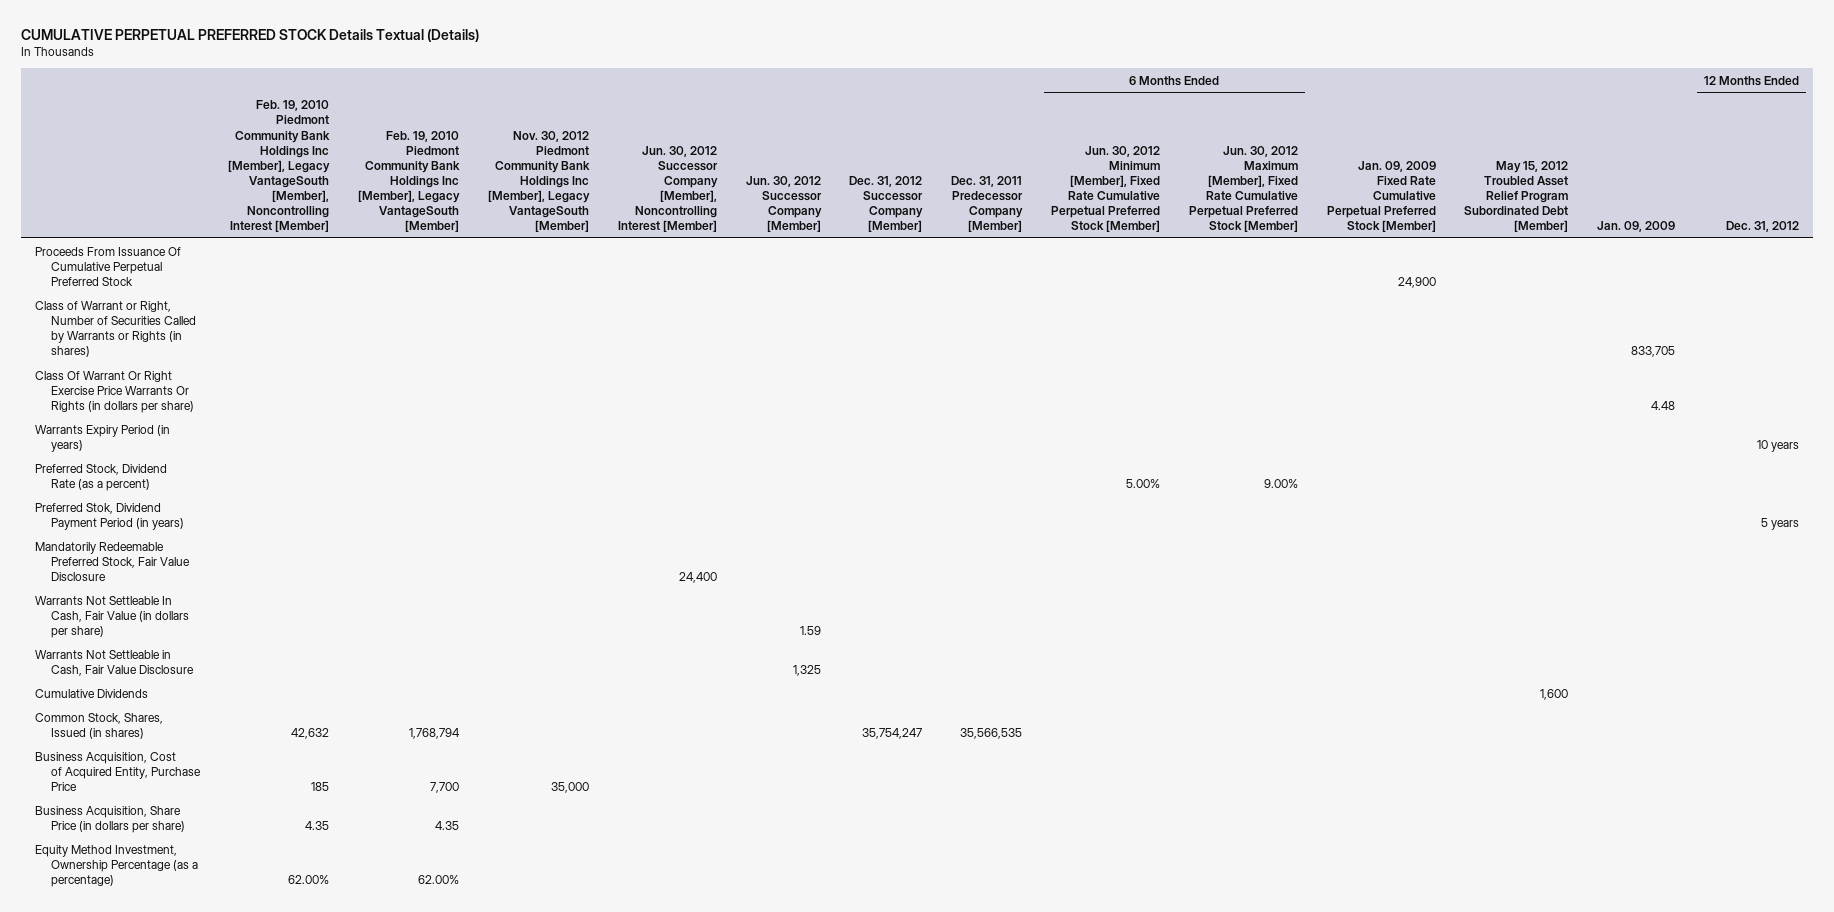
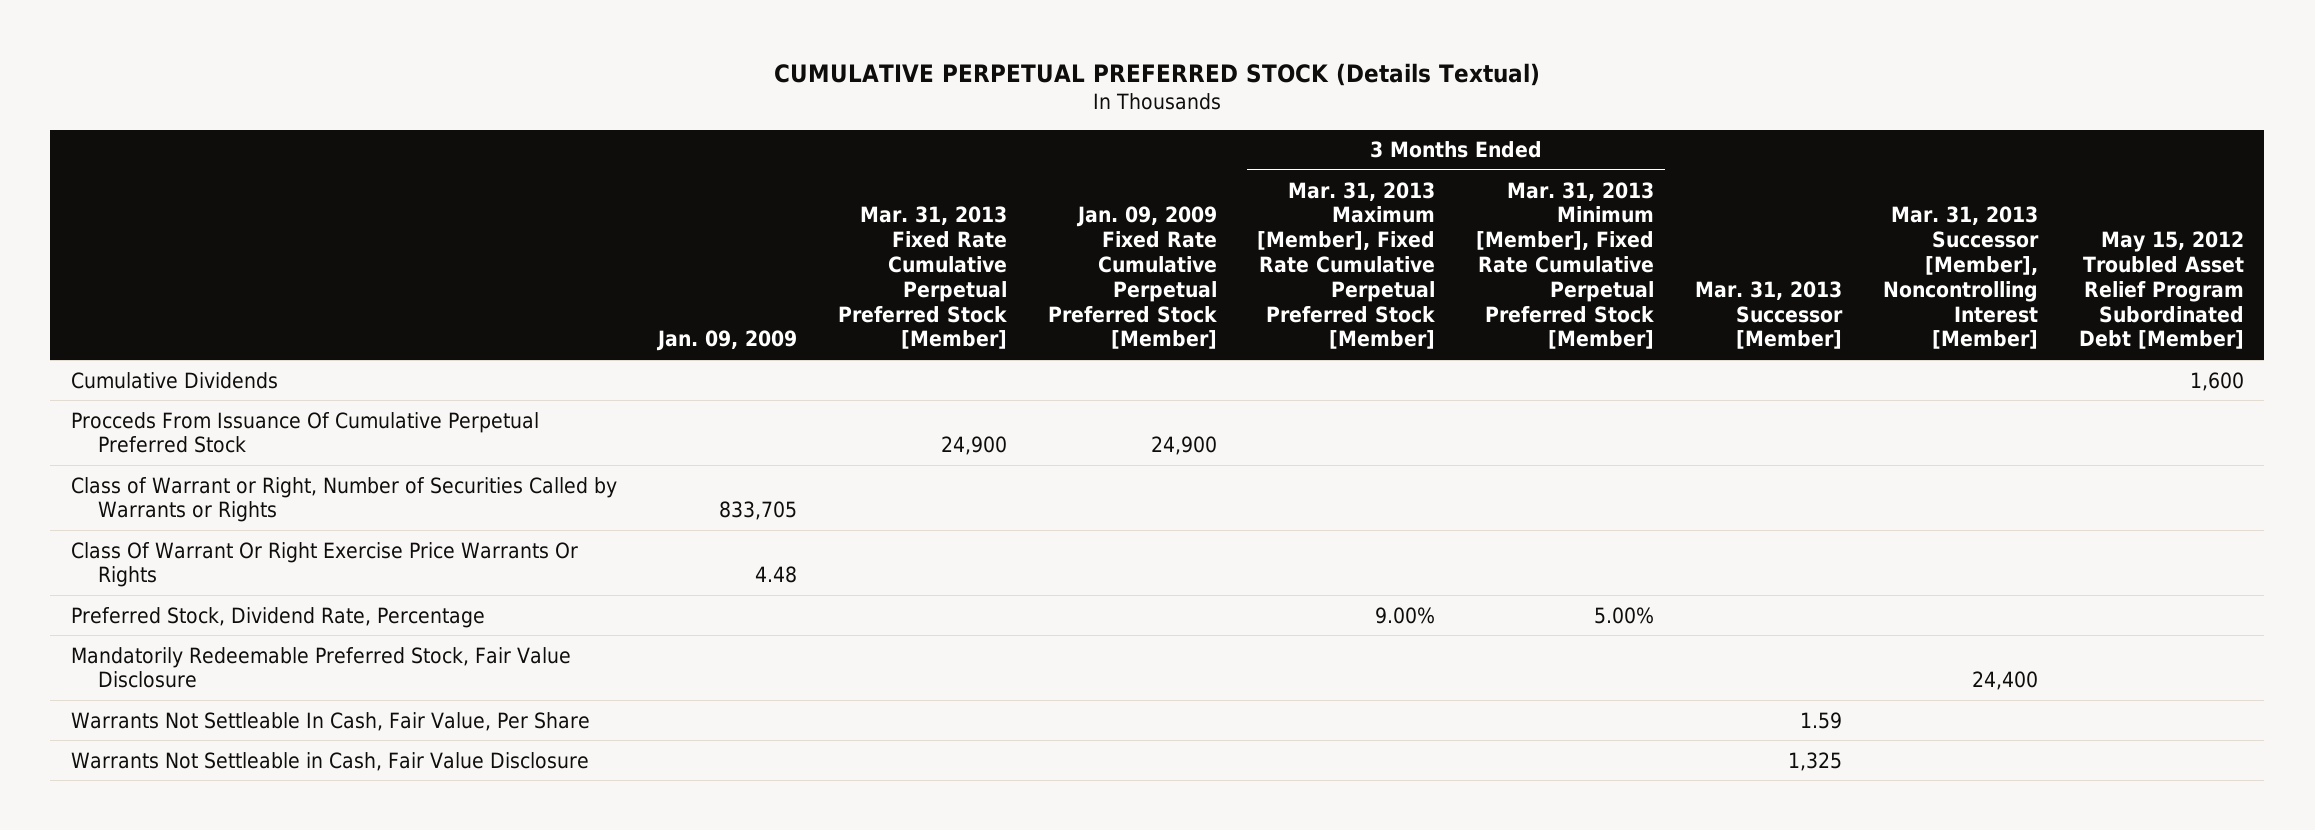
- CUMULATIVE PERPETUAL PREFERRED STOCK Details Textual (Details)
+ CUMULATIVE PERPETUAL PREFERRED STOCK (Details Textual)
- | Feb. 19, 2010 Piedmont Community Bank Holdings Inc [Member], Legacy VantageSouth [Member], Noncontrolling Interest [Member] | Feb. 19, 2010 Piedmont Community Bank Holdings Inc [Member], Legacy VantageSouth [Member] | Nov. 30, 2012 Piedmont Community Bank Holdings Inc [Member], Legacy VantageSouth [Member] | Jun. 30, 2012 Successor Company [Member], Noncontrolling Interest [Member] | Jun. 30, 2012 Successor Company [Member] | Dec. 31, 2012 Successor Company [Member] | Dec. 31, 2011 Predecessor Company [Member] | 6 Months Ended Jun. 30, 2012 Minimum [Member], Fixed Rate Cumulative Perpetual Preferred Stock [Member] | 6 Months Ended Jun. 30, 2012 Maximum [Member], Fixed Rate Cumulative Perpetual Preferred Stock [Member] | Jan. 09, 2009 Fixed Rate Cumulative Perpetual Preferred Stock [Member] | May 15, 2012 Troubled Asset Relief Program Subordinated Debt [Member] | Jan. 09, 2009 | 12 Months Ended Dec. 31, 2012
+ | Jan. 09, 2009 | Mar. 31, 2013 Fixed Rate Cumulative Perpetual Preferred Stock [Member] | Jan. 09, 2009 Fixed Rate Cumulative Perpetual Preferred Stock [Member] | 3 Months Ended Mar. 31, 2013 Maximum [Member], Fixed Rate Cumulative Perpetual Preferred Stock [Member] | 3 Months Ended Mar. 31, 2013 Minimum [Member], Fixed Rate Cumulative Perpetual Preferred Stock [Member] | Mar. 31, 2013 Successor [Member] | Mar. 31, 2013 Successor [Member], Noncontrolling Interest [Member] | May 15, 2012 Troubled Asset Relief Program Subordinated Debt [Member]
- Proceeds From Issuance Of Cumulative Perpetual Preferred Stock | | | | | | | | | | 24,900 | | |
- Class of Warrant or Right, Number of Securities Called by Warrants or Rights (in shares) | | | | | | | | | | | | 833,705 |
- Class Of Warrant Or Right Exercise Price Warrants Or Rights (in dollars per share) | | | | | | | | | | | | 4.48 |
- Warrants Expiry Period (in years) | | | | | | | | | | | | | 10 years
- Preferred Stock, Dividend Rate (as a percent) | | | | | | | | 5.00% | 9.00% | | | |
- Preferred Stok, Dividend Payment Period (in years) | | | | | | | | | | | | | 5 years
moved up: Cumulative Dividends | | | | | | | | 1,600
+ Procceds From Issuance Of Cumulative Perpetual Preferred Stock | | 24,900 | 24,900 | | | | |
+ Class of Warrant or Right, Number of Securities Called by Warrants or Rights | 833,705 | | | | | | |
+ Class Of Warrant Or Right Exercise Price Warrants Or Rights | 4.48 | | | | | | |
+ Preferred Stock, Dividend Rate, Percentage | | | | 9.00% | 5.00% | | |
- Warrants Not Settleable In Cash, Fair Value (in dollars per share) | | | | | 1.59 | | | | | | | |
+ Warrants Not Settleable In Cash, Fair Value, Per Share | | | | | | 1.59 | |
- Common Stock, Shares, Issued (in shares) | 42,632 | 1,768,794 | | | | 35,754,247 | 35,566,535 | | | | | |
- Business Acquisition, Cost of Acquired Entity, Purchase Price | 185 | 7,700 | 35,000 | | | | | | | | | |
- Business Acquisition, Share Price (in dollars per share) | 4.35 | 4.35 | | | | | | | | | | |
- Equity Method Investment, Ownership Percentage (as a percentage) | 62.00% | 62.00% | | | | | | | | | | |

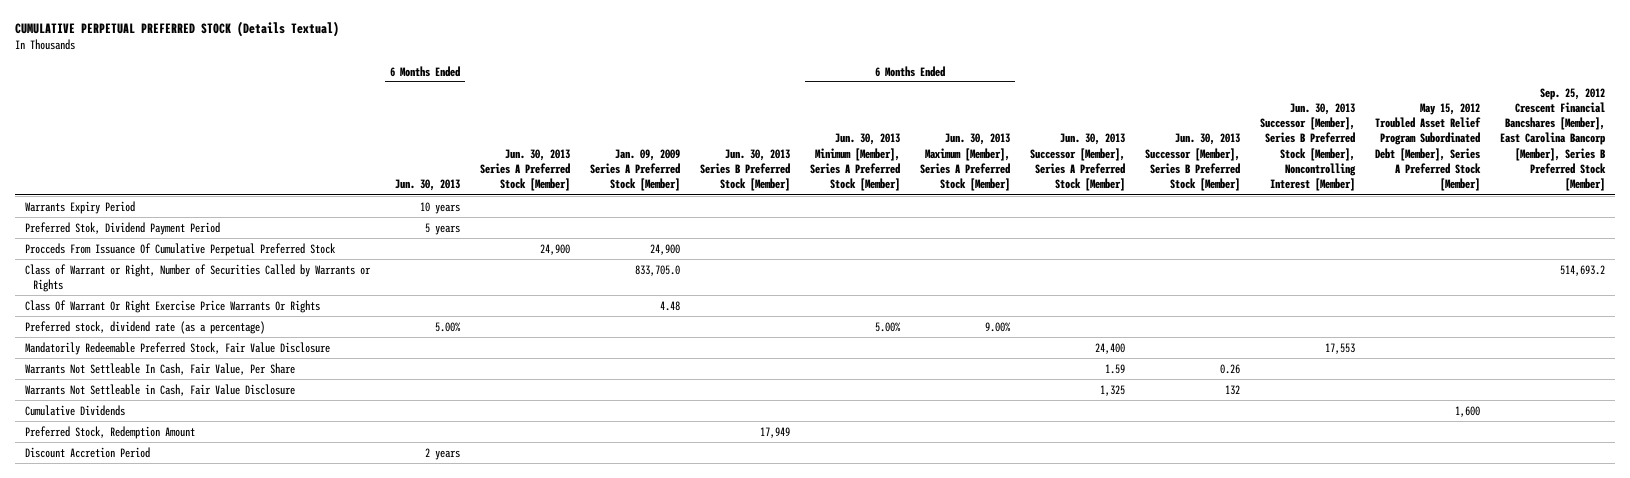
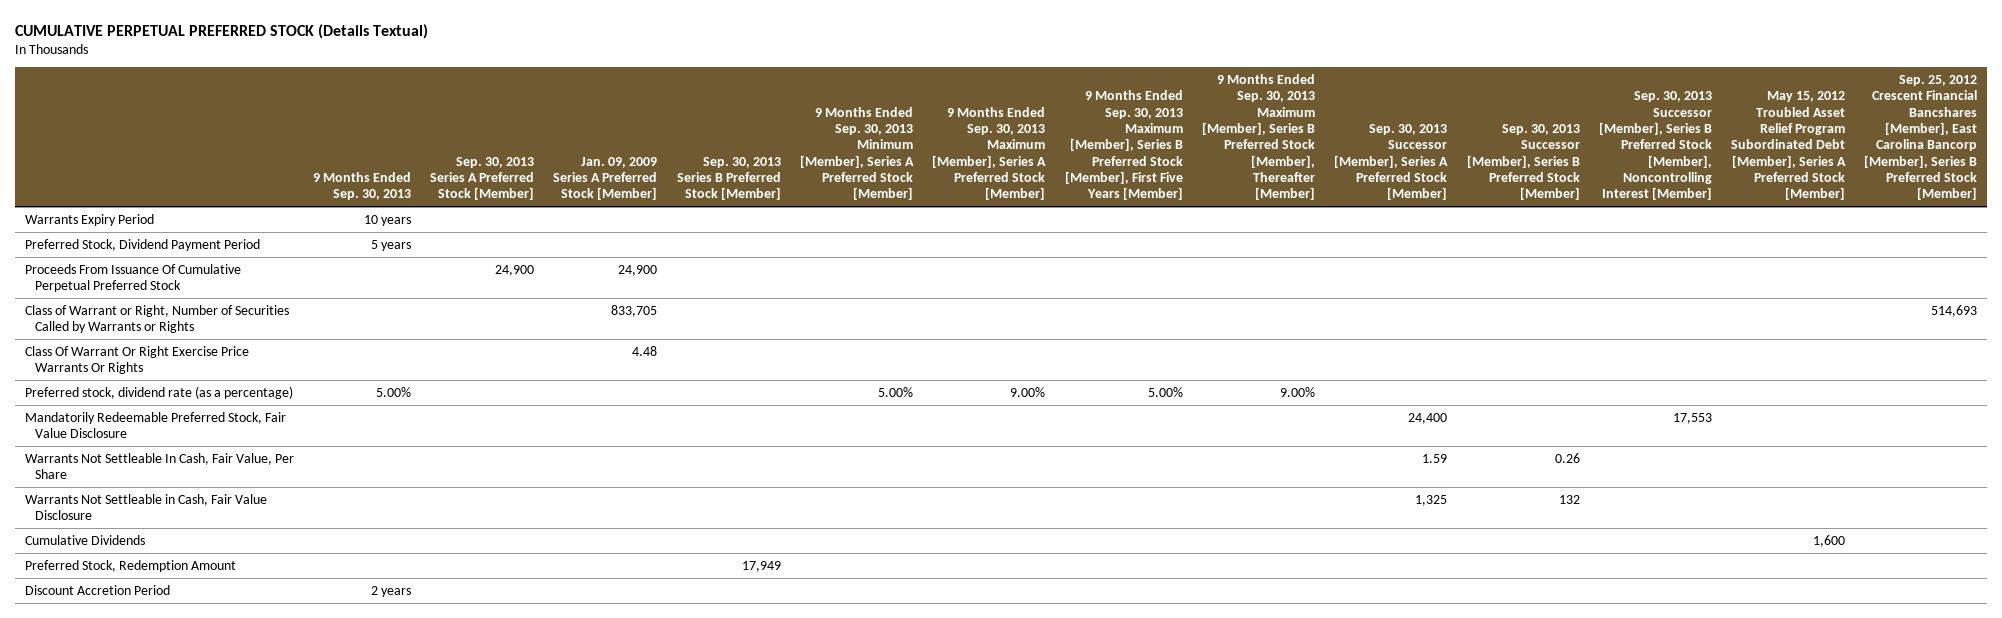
- | 6 Months Ended Jun. 30, 2013 | Jun. 30, 2013 Series A Preferred Stock [Member] | Jan. 09, 2009 Series A Preferred Stock [Member] | Jun. 30, 2013 Series B Preferred Stock [Member] | 6 Months Ended Jun. 30, 2013 Minimum [Member], Series A Preferred Stock [Member] | 6 Months Ended Jun. 30, 2013 Maximum [Member], Series A Preferred Stock [Member] | Jun. 30, 2013 Successor [Member], Series A Preferred Stock [Member] | Jun. 30, 2013 Successor [Member], Series B Preferred Stock [Member] | Jun. 30, 2013 Successor [Member], Series B Preferred Stock [Member], Noncontrolling Interest [Member] | May 15, 2012 Troubled Asset Relief Program Subordinated Debt [Member], Series A Preferred Stock [Member] | Sep. 25, 2012 Crescent Financial Bancshares [Member], East Carolina Bancorp [Member], Series B Preferred Stock [Member]
+ | 9 Months Ended Sep. 30, 2013 | Sep. 30, 2013 Series A Preferred Stock [Member] | Jan. 09, 2009 Series A Preferred Stock [Member] | Sep. 30, 2013 Series B Preferred Stock [Member] | 9 Months Ended Sep. 30, 2013 Minimum [Member], Series A Preferred Stock [Member] | 9 Months Ended Sep. 30, 2013 Maximum [Member], Series A Preferred Stock [Member] | 9 Months Ended Sep. 30, 2013 Maximum [Member], Series B Preferred Stock [Member], First Five Years [Member] | 9 Months Ended Sep. 30, 2013 Maximum [Member], Series B Preferred Stock [Member], Thereafter [Member] | Sep. 30, 2013 Successor [Member], Series A Preferred Stock [Member] | Sep. 30, 2013 Successor [Member], Series B Preferred Stock [Member] | Sep. 30, 2013 Successor [Member], Series B Preferred Stock [Member], Noncontrolling Interest [Member] | May 15, 2012 Troubled Asset Relief Program Subordinated Debt [Member], Series A Preferred Stock [Member] | Sep. 25, 2012 Crescent Financial Bancshares [Member], East Carolina Bancorp [Member], Series B Preferred Stock [Member]
- Preferred Stok, Dividend Payment Period | 5 years | | | | | | | | | |
- Procceds From Issuance Of Cumulative Perpetual Preferred Stock | | 24,900 | 24,900 | | | | | | | |
- Class of Warrant or Right, Number of Securities Called by Warrants or Rights | | | 833,705.0 | | | | | | | | 514,693.2
+ Preferred Stock, Dividend Payment Period | 5 years | | | | | | | | | | | |
+ Proceeds From Issuance Of Cumulative Perpetual Preferred Stock | | 24,900 | 24,900 | | | | | | | | | |
+ Class of Warrant or Right, Number of Securities Called by Warrants or Rights | | | 833,705 | | | | | | | | | | 514,693

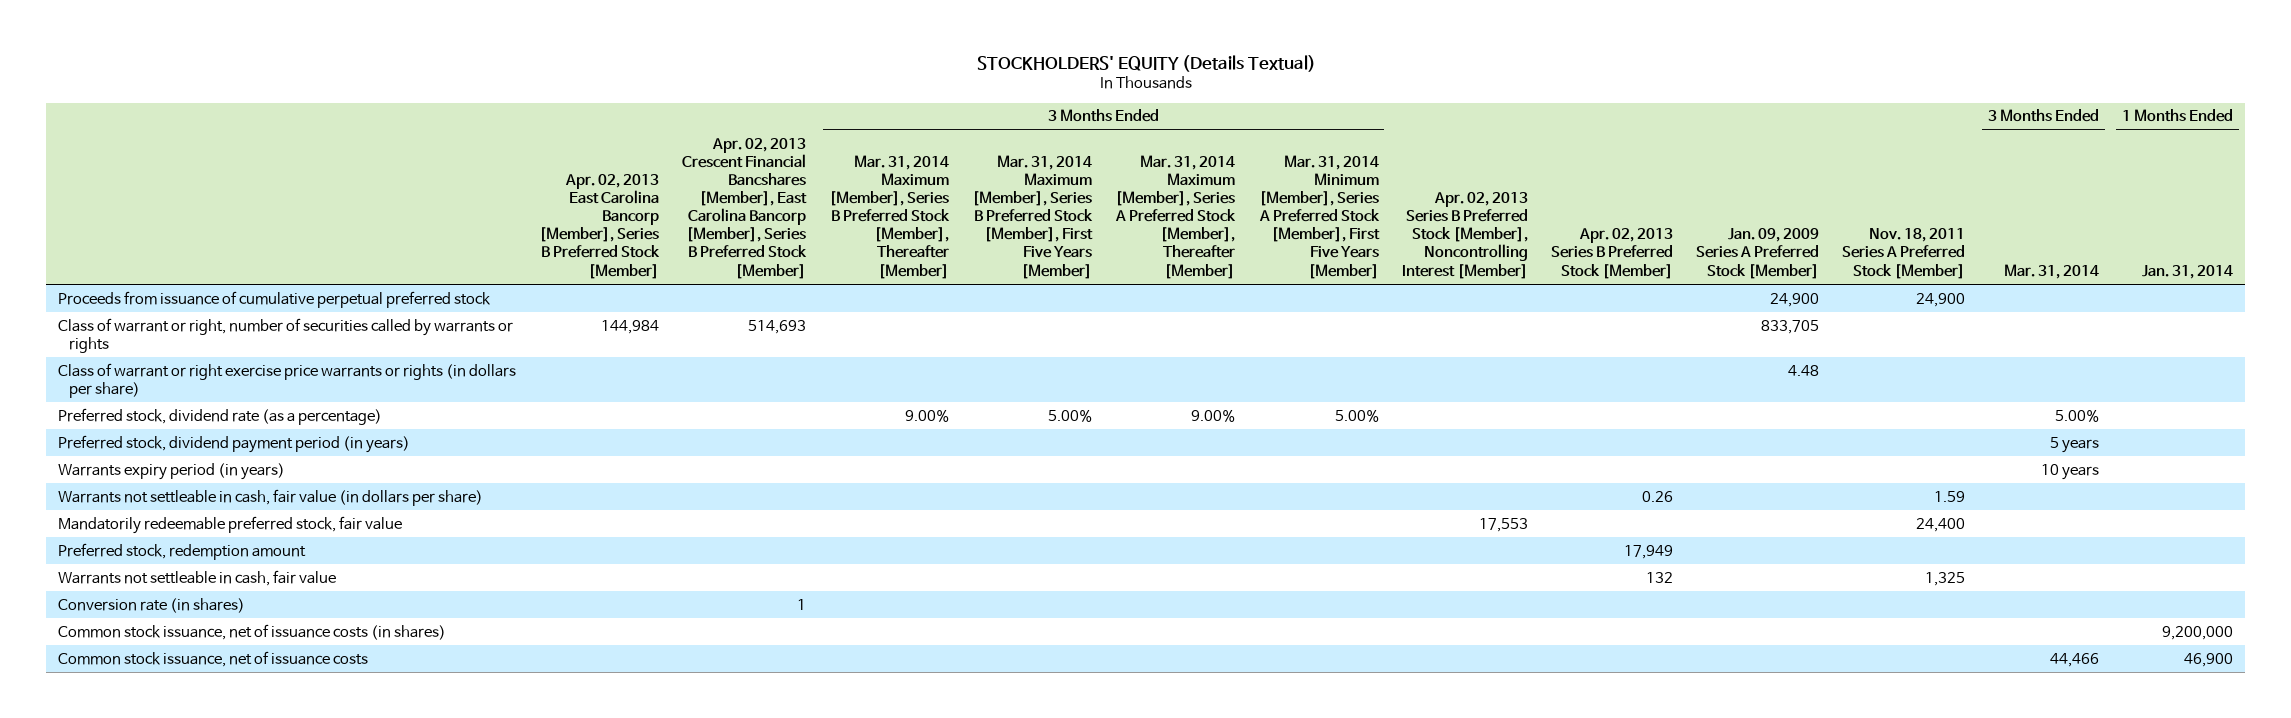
- CUMULATIVE PERPETUAL PREFERRED STOCK (Details Textual)
+ STOCKHOLDERS' EQUITY (Details Textual)
- | 9 Months Ended Sep. 30, 2013 | Sep. 30, 2013 Series A Preferred Stock [Member] | Jan. 09, 2009 Series A Preferred Stock [Member] | Sep. 30, 2013 Series B Preferred Stock [Member] | 9 Months Ended Sep. 30, 2013 Minimum [Member], Series A Preferred Stock [Member] | 9 Months Ended Sep. 30, 2013 Maximum [Member], Series A Preferred Stock [Member] | 9 Months Ended Sep. 30, 2013 Maximum [Member], Series B Preferred Stock [Member], First Five Years [Member] | 9 Months Ended Sep. 30, 2013 Maximum [Member], Series B Preferred Stock [Member], Thereafter [Member] | Sep. 30, 2013 Successor [Member], Series A Preferred Stock [Member] | Sep. 30, 2013 Successor [Member], Series B Preferred Stock [Member] | Sep. 30, 2013 Successor [Member], Series B Preferred Stock [Member], Noncontrolling Interest [Member] | May 15, 2012 Troubled Asset Relief Program Subordinated Debt [Member], Series A Preferred Stock [Member] | Sep. 25, 2012 Crescent Financial Bancshares [Member], East Carolina Bancorp [Member], Series B Preferred Stock [Member]
+ | Apr. 02, 2013 East Carolina Bancorp [Member], Series B Preferred Stock [Member] | Apr. 02, 2013 Crescent Financial Bancshares [Member], East Carolina Bancorp [Member], Series B Preferred Stock [Member] | 3 Months Ended Mar. 31, 2014 Maximum [Member], Series B Preferred Stock [Member], Thereafter [Member] | 3 Months Ended Mar. 31, 2014 Maximum [Member], Series B Preferred Stock [Member], First Five Years [Member] | 3 Months Ended Mar. 31, 2014 Maximum [Member], Series A Preferred Stock [Member], Thereafter [Member] | 3 Months Ended Mar. 31, 2014 Minimum [Member], Series A Preferred Stock [Member], First Five Years [Member] | Apr. 02, 2013 Series B Preferred Stock [Member], Noncontrolling Interest [Member] | Apr. 02, 2013 Series B Preferred Stock [Member] | Jan. 09, 2009 Series A Preferred Stock [Member] | Nov. 18, 2011 Series A Preferred Stock [Member] | 3 Months Ended Mar. 31, 2014 | 1 Months Ended Jan. 31, 2014
- Warrants Expiry Period | 10 years | | | | | | | | | | | |
- Preferred Stock, Dividend Payment Period | 5 years | | | | | | | | | | | |
- Proceeds From Issuance Of Cumulative Perpetual Preferred Stock | | 24,900 | 24,900 | | | | | | | | | |
- Class of Warrant or Right, Number of Securities Called by Warrants or Rights | | | 833,705 | | | | | | | | | | 514,693
- Class Of Warrant Or Right Exercise Price Warrants Or Rights | | | 4.48 | | | | | | | | | |
+ Proceeds from issuance of cumulative perpetual preferred stock | | | | | | | | | 24,900 | 24,900 | |
+ Class of warrant or right, number of securities called by warrants or rights | 144,984 | 514,693 | | | | | | | 833,705 | | |
+ Class of warrant or right exercise price warrants or rights (in dollars per share) | | | | | | | | | 4.48 | | |
- Mandatorily Redeemable Preferred Stock, Fair Value Disclosure | | | | | | | | | 24,400 | | 17,553 | |
- Warrants Not Settleable In Cash, Fair Value, Per Share | | | | | | | | | 1.59 | 0.26 | | |
- Warrants Not Settleable in Cash, Fair Value Disclosure | | | | | | | | | 1,325 | 132 | | |
- Cumulative Dividends | | | | | | | | | | | | 1,600 |
- Preferred Stock, Redemption Amount | | | | 17,949 | | | | | | | | |
- Discount Accretion Period | 2 years | | | | | | | | | | | |
+ Preferred stock, dividend payment period (in years) | | | | | | | | | | | 5 years |
+ Warrants expiry period (in years) | | | | | | | | | | | 10 years |
+ Warrants not settleable in cash, fair value (in dollars per share) | | | | | | | | 0.26 | | 1.59 | |
+ Mandatorily redeemable preferred stock, fair value | | | | | | | 17,553 | | | 24,400 | |
+ Preferred stock, redemption amount | | | | | | | | 17,949 | | | |
+ Warrants not settleable in cash, fair value | | | | | | | | 132 | | 1,325 | |
+ Conversion rate (in shares) | | 1 | | | | | | | | | |
+ Common stock issuance, net of issuance costs (in shares) | | | | | | | | | | | | 9,200,000
+ Common stock issuance, net of issuance costs | | | | | | | | | | | 44,466 | 46,900

